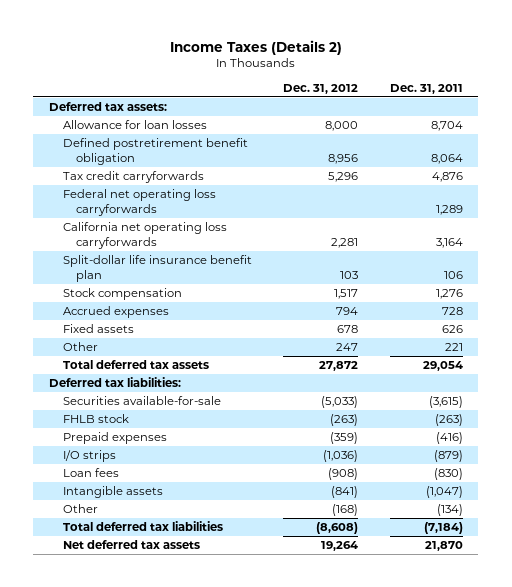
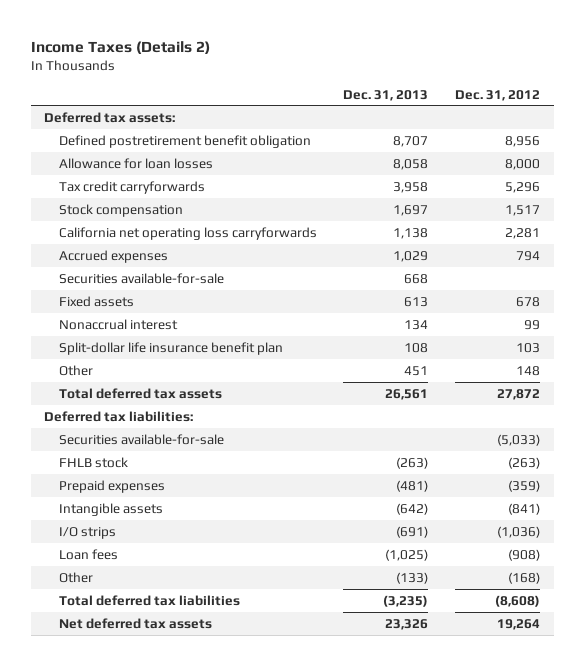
- | Dec. 31, 2012 | Dec. 31, 2011
+ | Dec. 31, 2013 | Dec. 31, 2012
moved down: Allowance for loan losses | 8,058 | 8,000
- Federal net operating loss carryforwards | | 1,289
moved down: California net operating loss carryforwards | 1,138 | 2,281
+ Securities available-for-sale | 668 |
- Other | 247 | 221
+ Nonaccrual interest | 134 | 99
moved down: Split-dollar life insurance benefit plan | 108 | 103
+ Other | 451 | 148
moved up: Intangible assets | (642) | (841)

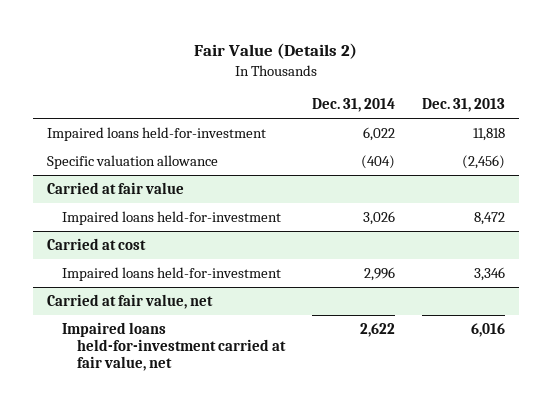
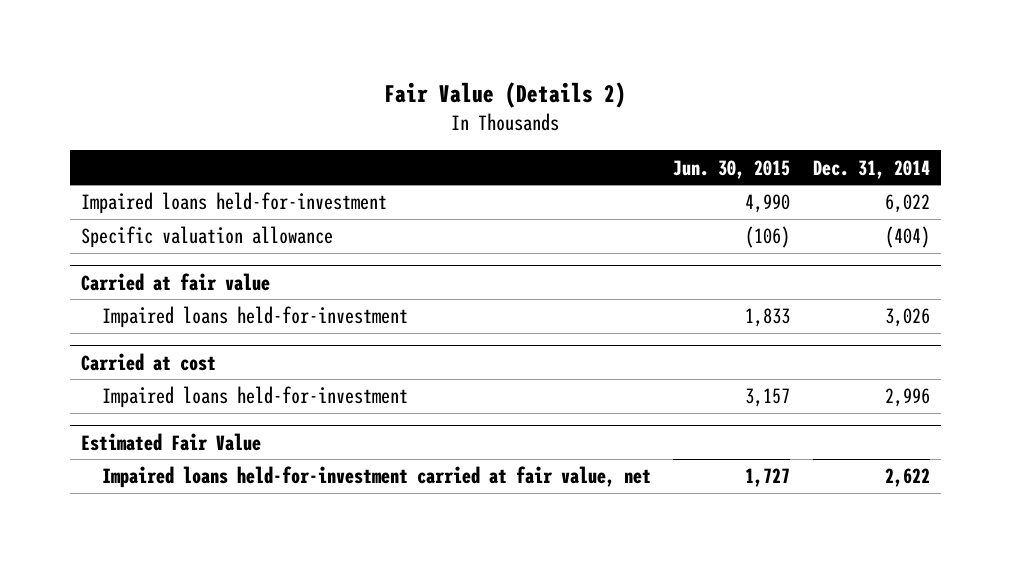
- | Dec. 31, 2014 | Dec. 31, 2013
+ | Jun. 30, 2015 | Dec. 31, 2014
- Carried at fair value, net
+ Estimated Fair Value

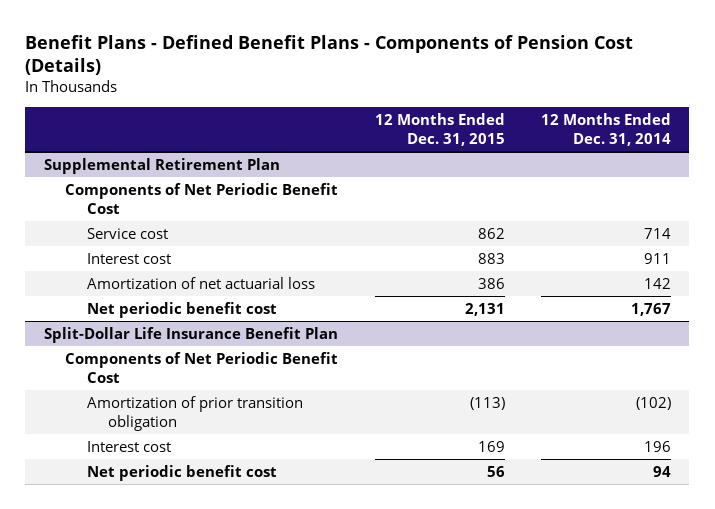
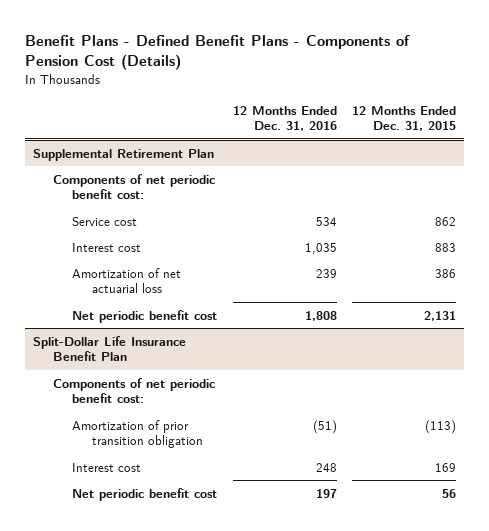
- | 12 Months Ended Dec. 31, 2015 | 12 Months Ended Dec. 31, 2014
+ | 12 Months Ended Dec. 31, 2016 | 12 Months Ended Dec. 31, 2015
@ Supplemental Retirement Plan
- Components of Net Periodic Benefit Cost
+ Components of net periodic benefit cost:
@ Split-Dollar Life Insurance Benefit Plan
- Components of Net Periodic Benefit Cost
+ Components of net periodic benefit cost:

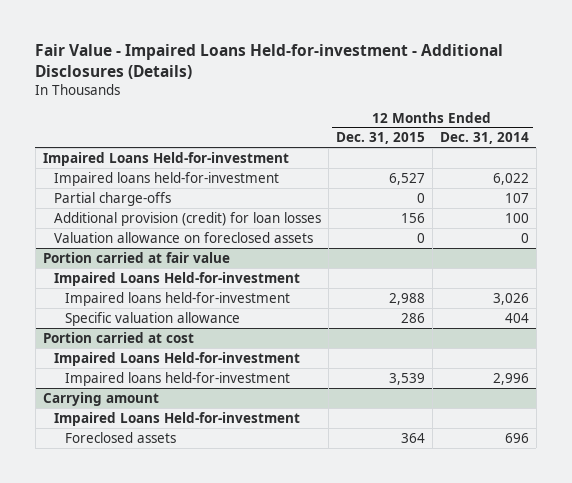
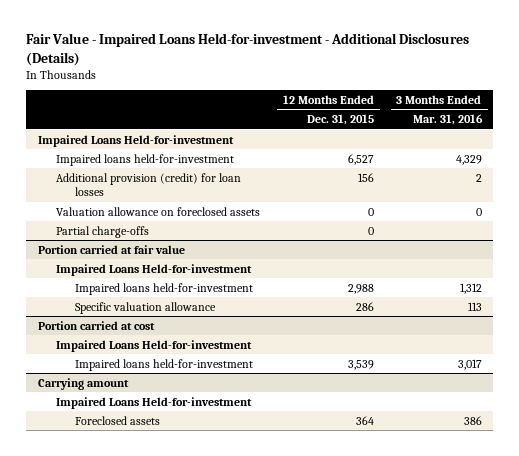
- | 12 Months Ended Dec. 31, 2015 | 12 Months Ended Dec. 31, 2014
+ | 12 Months Ended Dec. 31, 2015 | 3 Months Ended Mar. 31, 2016
moved down: Partial charge-offs | 0 |

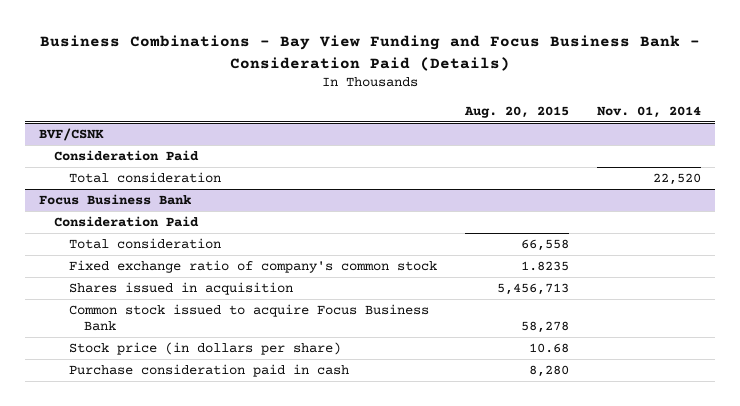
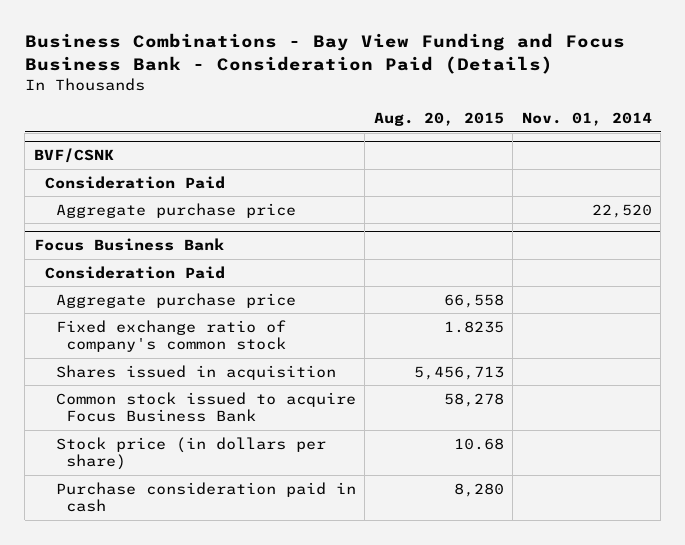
@ BVF/CSNK
- Total consideration | | 22,520
+ Aggregate purchase price | | 22,520
@ Focus Business Bank
- Total consideration | 66,558 |
+ Aggregate purchase price | 66,558 |

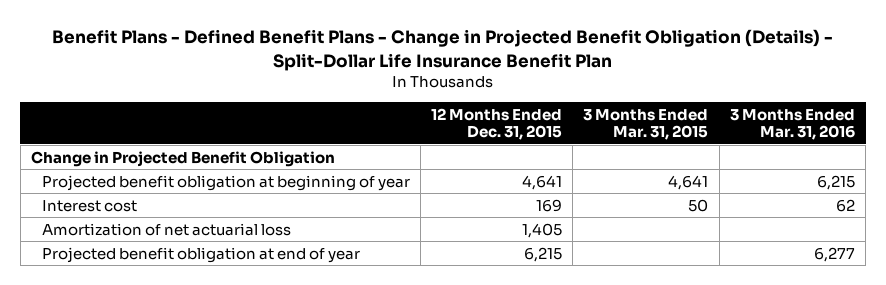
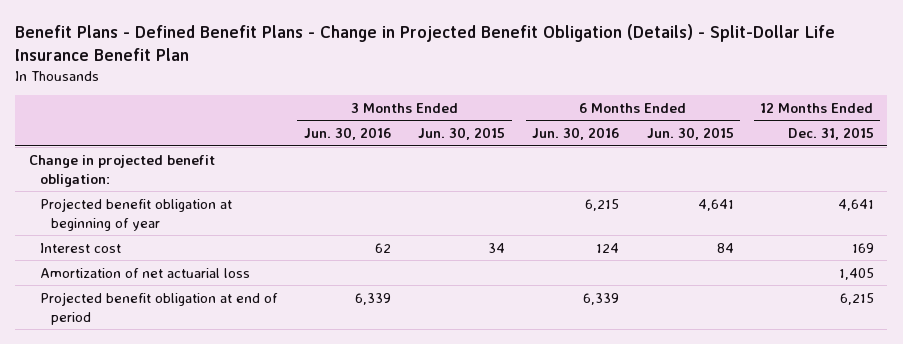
- | 12 Months Ended Dec. 31, 2015 | 3 Months Ended Mar. 31, 2015 | 3 Months Ended Mar. 31, 2016
+ | 3 Months Ended Jun. 30, 2016 | 3 Months Ended Jun. 30, 2015 | 6 Months Ended Jun. 30, 2016 | 6 Months Ended Jun. 30, 2015 | 12 Months Ended Dec. 31, 2015
- Change in Projected Benefit Obligation
+ Change in projected benefit obligation:
- Projected benefit obligation at end of year | 6,215 | | 6,277
+ Projected benefit obligation at end of period | 6,339 | | 6,339 | | 6,215

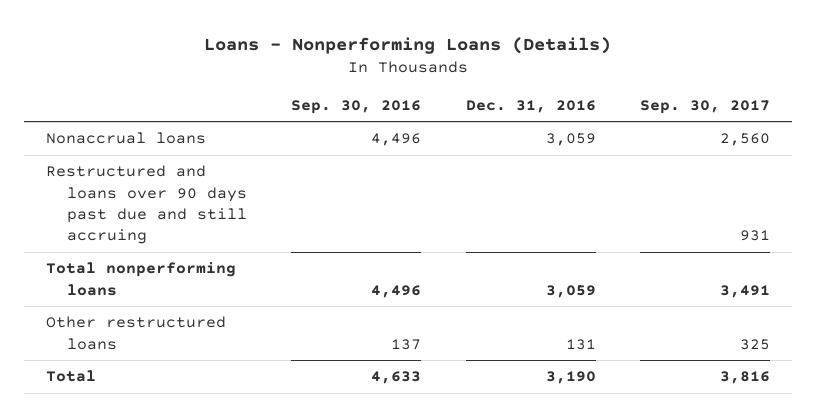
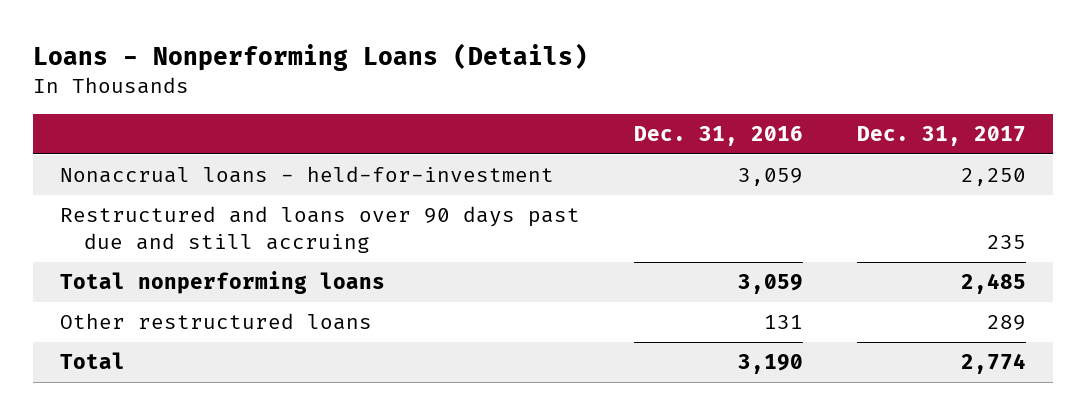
- | Sep. 30, 2016 | Dec. 31, 2016 | Sep. 30, 2017
+ | Dec. 31, 2016 | Dec. 31, 2017
- Nonaccrual loans | 4,496 | 3,059 | 2,560
+ Nonaccrual loans - held-for-investment | 3,059 | 2,250

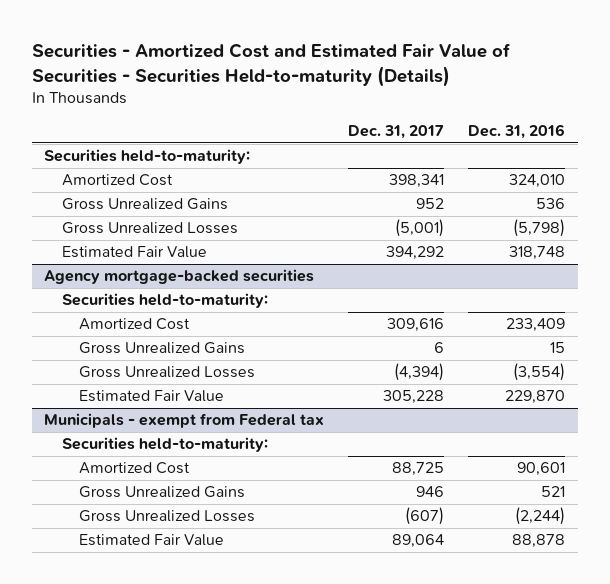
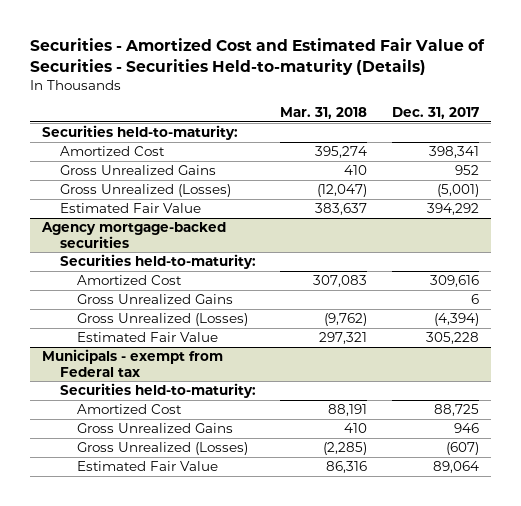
- | Dec. 31, 2017 | Dec. 31, 2016
+ | Mar. 31, 2018 | Dec. 31, 2017
- Gross Unrealized Losses | (5,001) | (5,798)
+ Gross Unrealized (Losses) | (12,047) | (5,001)
@ Agency mortgage-backed securities
- Gross Unrealized Losses | (4,394) | (3,554)
+ Gross Unrealized (Losses) | (9,762) | (4,394)
@ Municipals - exempt from Federal tax
- Gross Unrealized Losses | (607) | (2,244)
+ Gross Unrealized (Losses) | (2,285) | (607)

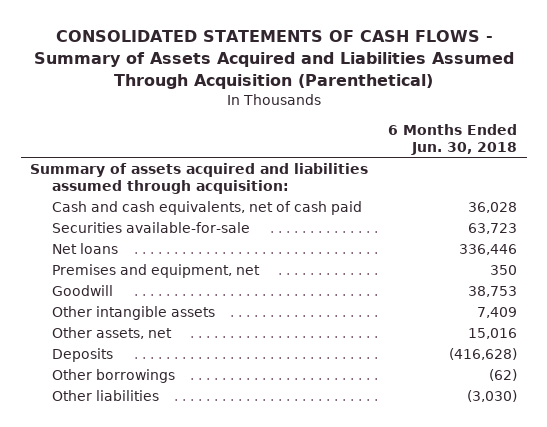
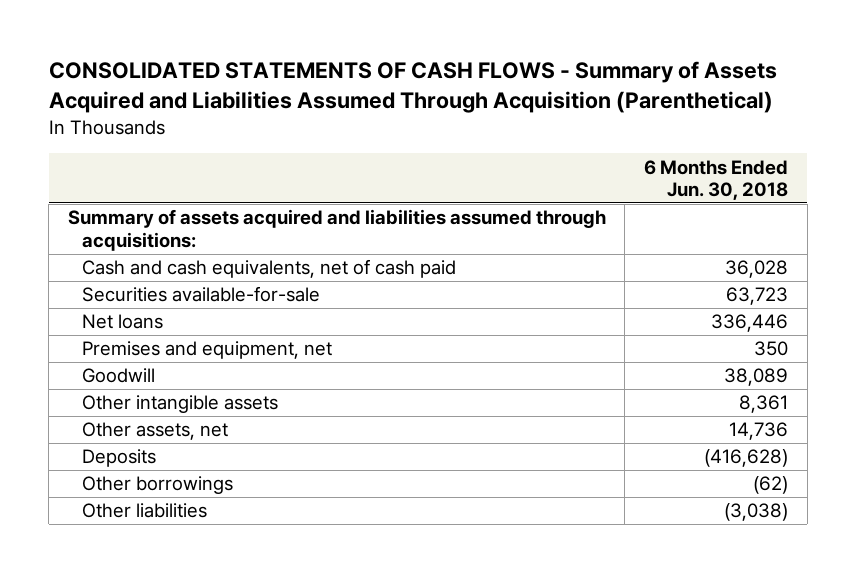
- Summary of assets acquired and liabilities assumed through acquisition:
+ Summary of assets acquired and liabilities assumed through acquisitions:
- Goodwill | 38,753
- Other intangible assets | 7,409
- Other assets, net | 15,016
+ Goodwill | 38,089
+ Other intangible assets | 8,361
+ Other assets, net | 14,736
- Other liabilities | (3,030)
+ Other liabilities | (3,038)

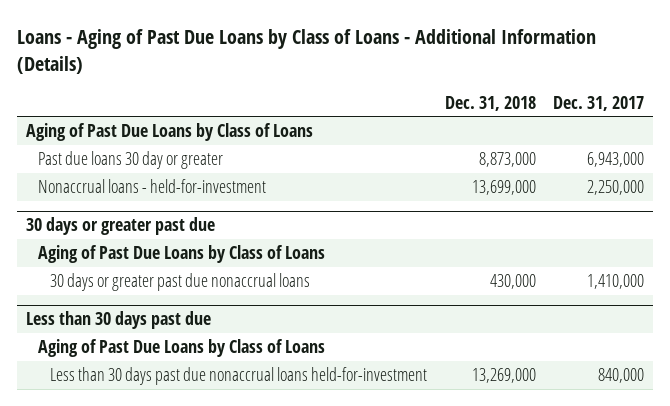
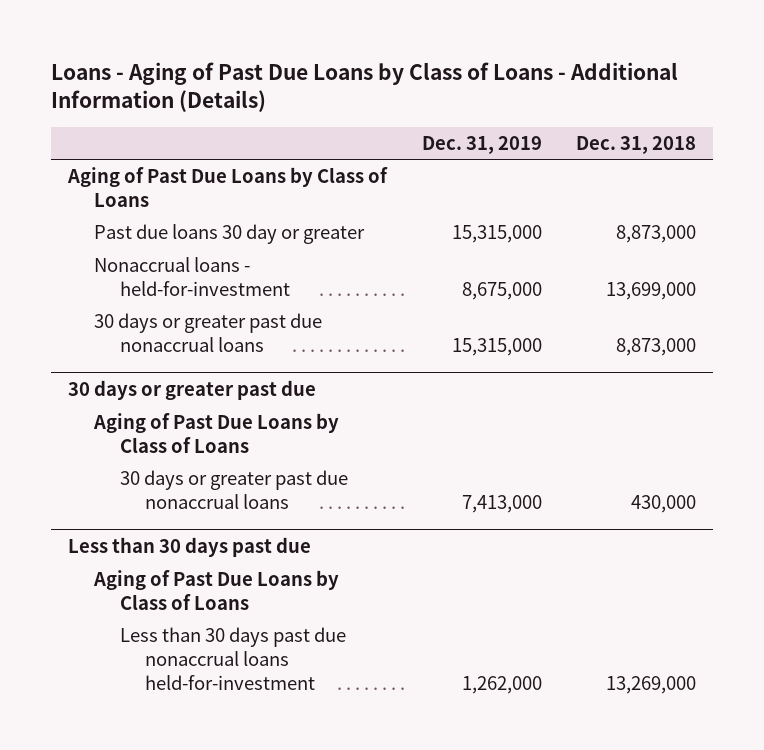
- | Dec. 31, 2018 | Dec. 31, 2017
+ | Dec. 31, 2019 | Dec. 31, 2018
+ 30 days or greater past due nonaccrual loans | 15,315,000 | 8,873,000

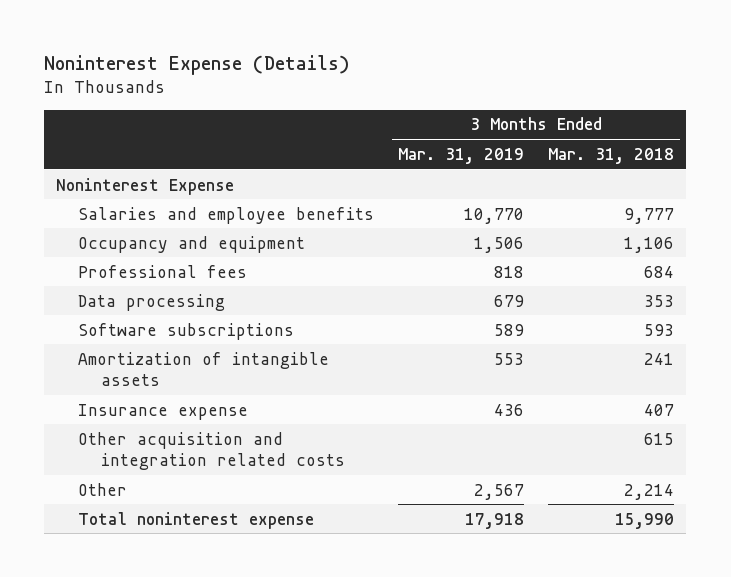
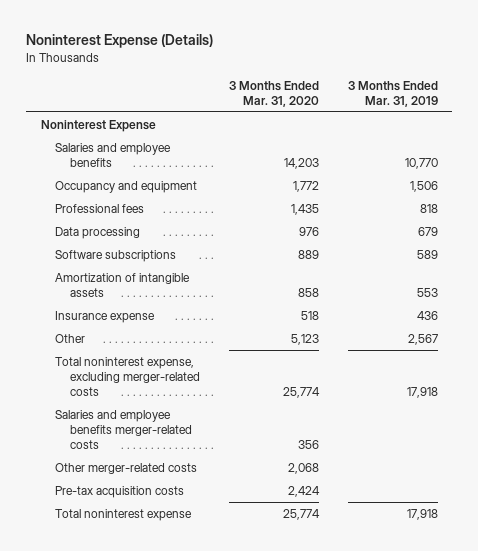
- | 3 Months Ended Mar. 31, 2019 | 3 Months Ended Mar. 31, 2018
+ | 3 Months Ended Mar. 31, 2020 | 3 Months Ended Mar. 31, 2019
- Other acquisition and integration related costs | | 615
+ Total noninterest expense, excluding merger-related costs | 25,774 | 17,918
+ Salaries and employee benefits merger-related costs | 356 |
+ Other merger-related costs | 2,068 |
+ Pre-tax acquisition costs | 2,424 |

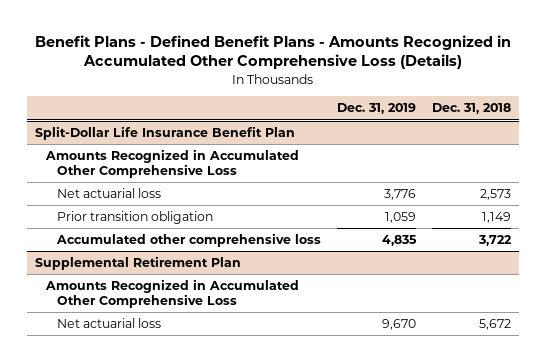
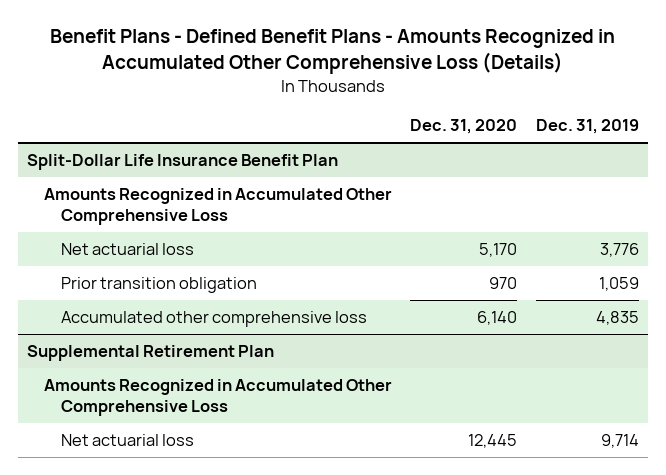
- | Dec. 31, 2019 | Dec. 31, 2018
+ | Dec. 31, 2020 | Dec. 31, 2019
@ Supplemental Retirement Plan
- Net actuarial loss | 9,670 | 5,672
+ Net actuarial loss | 12,445 | 9,714

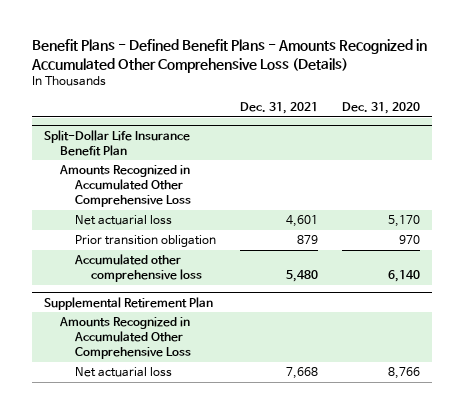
- | Dec. 31, 2020 | Dec. 31, 2019
+ | Dec. 31, 2021 | Dec. 31, 2020
@ Supplemental Retirement Plan
- Net actuarial loss | 12,445 | 9,714
+ Net actuarial loss | 7,668 | 8,766

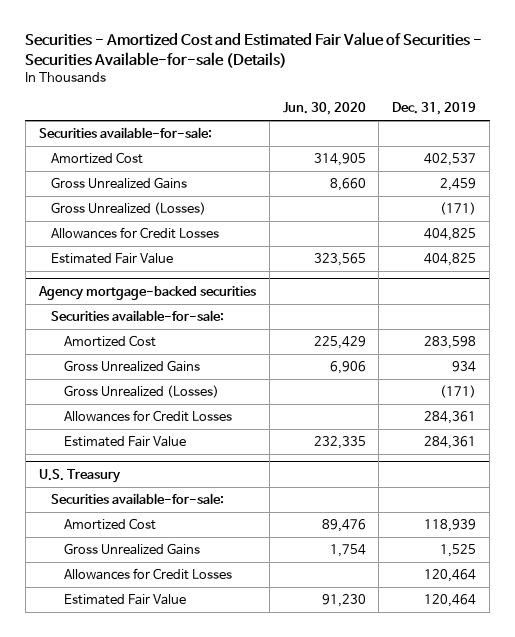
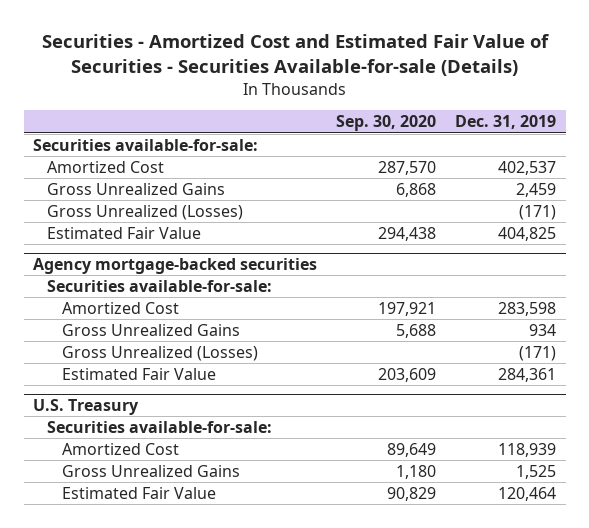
- | Jun. 30, 2020 | Dec. 31, 2019
+ | Sep. 30, 2020 | Dec. 31, 2019
- Allowances for Credit Losses | | 404,825
@ Agency mortgage-backed securities
- Allowances for Credit Losses | | 284,361
@ U.S. Treasury
- Allowances for Credit Losses | | 120,464

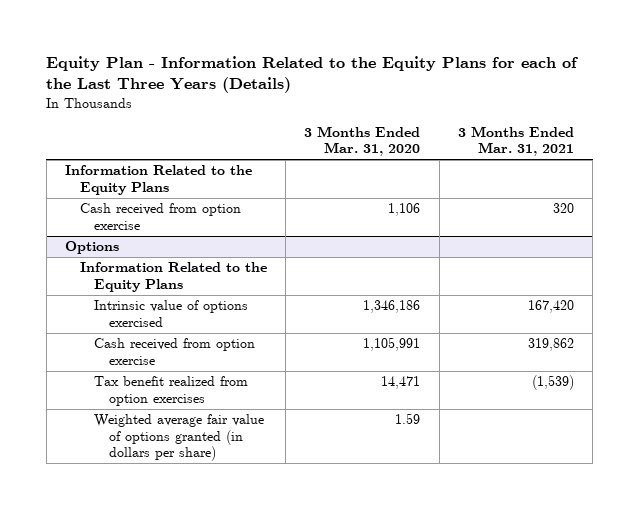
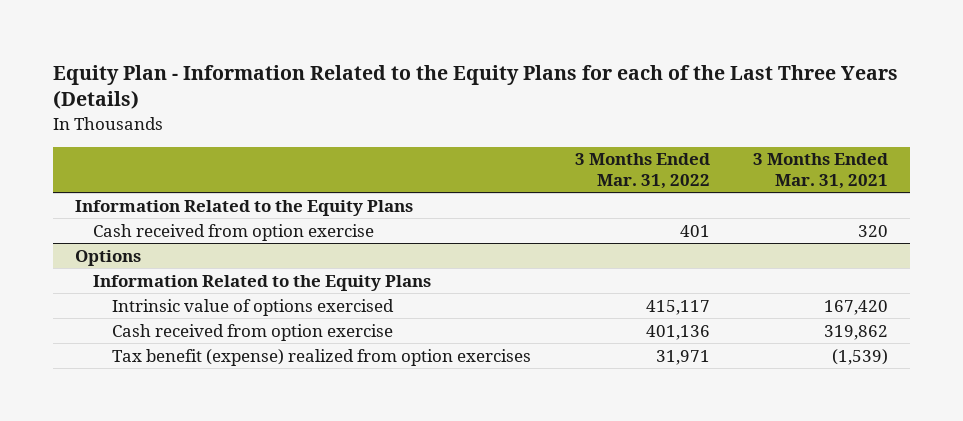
- | 3 Months Ended Mar. 31, 2020 | 3 Months Ended Mar. 31, 2021
+ | 3 Months Ended Mar. 31, 2022 | 3 Months Ended Mar. 31, 2021
@ Options
- Tax benefit realized from option exercises | 14,471 | (1,539)
- Weighted average fair value of options granted (in dollars per share) | 1.59 |
+ Tax benefit (expense) realized from option exercises | 31,971 | (1,539)

